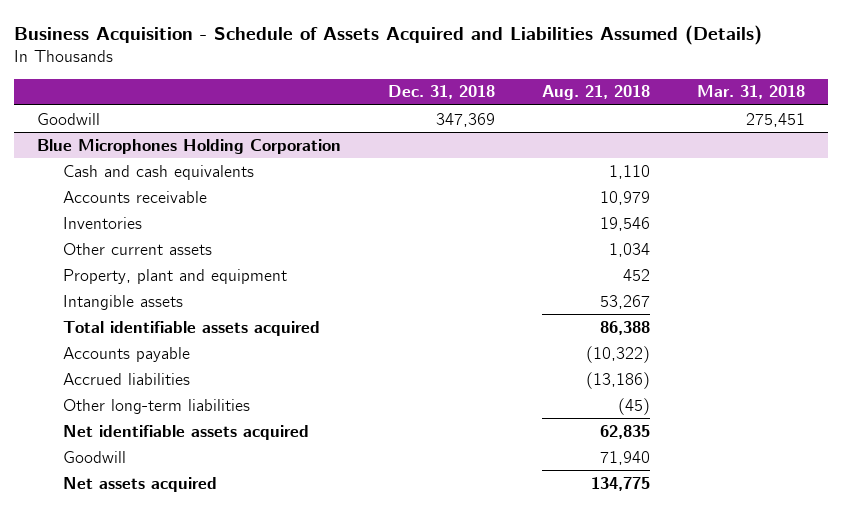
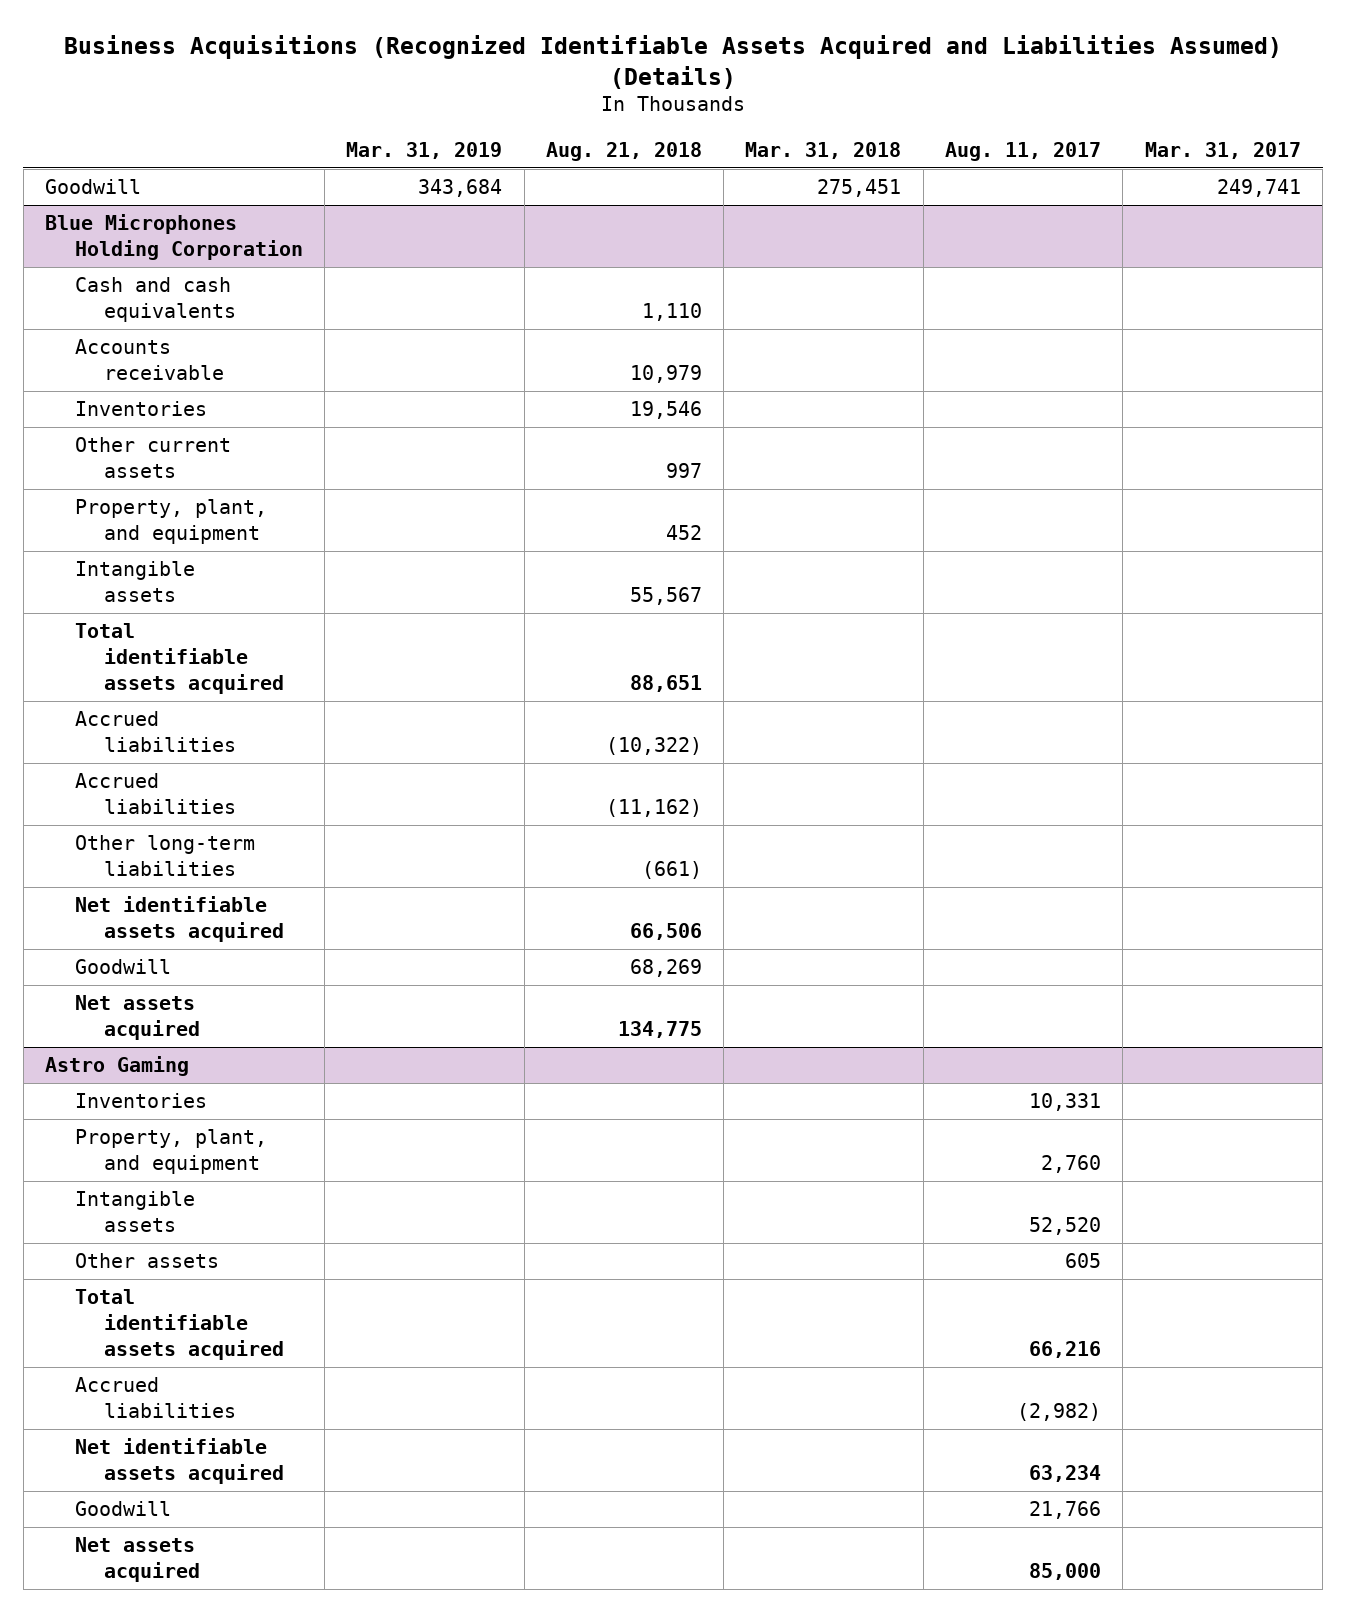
- Business Acquisition - Schedule of Assets Acquired and Liabilities Assumed (Details)
+ Business Acquisitions (Recognized Identifiable Assets Acquired and Liabilities Assumed) (Details)
- | Dec. 31, 2018 | Aug. 21, 2018 | Mar. 31, 2018
+ | Mar. 31, 2019 | Aug. 21, 2018 | Mar. 31, 2018 | Aug. 11, 2017 | Mar. 31, 2017
@ Blue Microphones Holding Corporation
- Other current assets | | 1,034 |
- Property, plant and equipment | | 452 |
- Intangible assets | | 53,267 |
- Total identifiable assets acquired | | 86,388 |
- Accounts payable | | (10,322) |
- Accrued liabilities | | (13,186) |
- Other long-term liabilities | | (45) |
- Net identifiable assets acquired | | 62,835 |
- Goodwill | | 71,940 |
+ Other current assets | | 997 | | |
+ Property, plant, and equipment | | 452 | | |
+ Intangible assets | | 55,567 | | |
+ Total identifiable assets acquired | | 88,651 | | |
+ Accrued liabilities | | (10,322) | | |
+ Accrued liabilities | | (11,162) | | |
+ Other long-term liabilities | | (661) | | |
+ Net identifiable assets acquired | | 66,506 | | |
+ Goodwill | | 68,269 | | |
+ Astro Gaming
+ Inventories | | | | 10,331 |
+ Property, plant, and equipment | | | | 2,760 |
+ Intangible assets | | | | 52,520 |
+ Other assets | | | | 605 |
+ Total identifiable assets acquired | | | | 66,216 |
+ Accrued liabilities | | | | (2,982) |
+ Net identifiable assets acquired | | | | 63,234 |
+ Goodwill | | | | 21,766 |
+ Net assets acquired | | | | 85,000 |

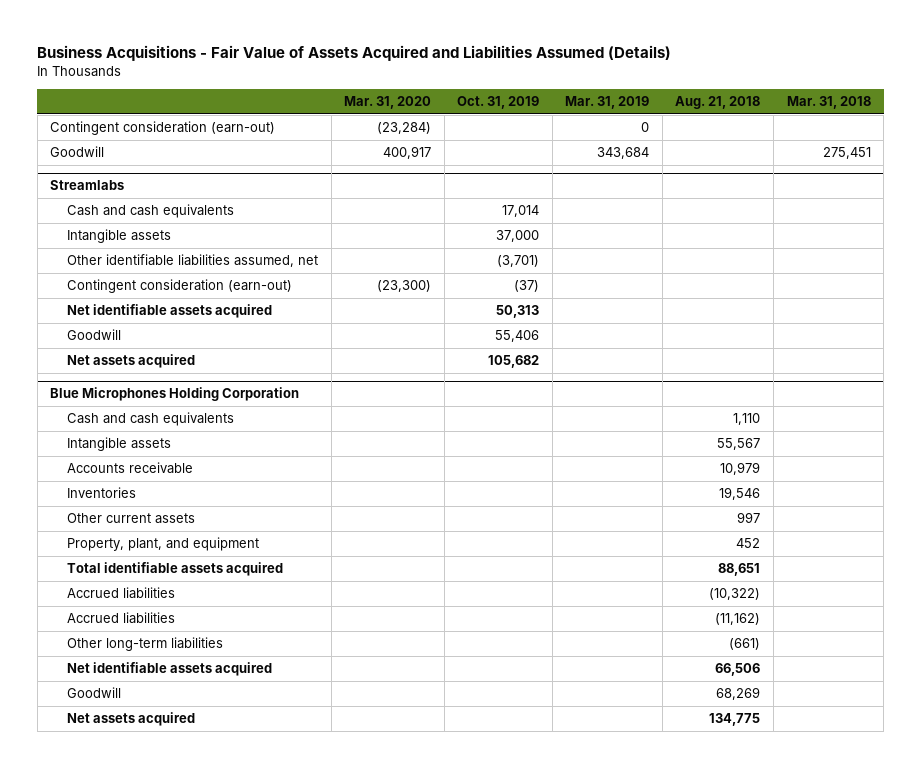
- Business Acquisitions (Recognized Identifiable Assets Acquired and Liabilities Assumed) (Details)
+ Business Acquisitions - Fair Value of Assets Acquired and Liabilities Assumed (Details)
- | Mar. 31, 2019 | Aug. 21, 2018 | Mar. 31, 2018 | Aug. 11, 2017 | Mar. 31, 2017
+ | Mar. 31, 2020 | Oct. 31, 2019 | Mar. 31, 2019 | Aug. 21, 2018 | Mar. 31, 2018
+ Contingent consideration (earn-out) | (23,284) | | 0 | |
+ Streamlabs
+ Cash and cash equivalents | | 17,014 | | |
+ Intangible assets | | 37,000 | | |
+ Other identifiable liabilities assumed, net | | (3,701) | | |
+ Contingent consideration (earn-out) | (23,300) | (37) | | |
+ Net identifiable assets acquired | | 50,313 | | |
+ Goodwill | | 55,406 | | |
+ Net assets acquired | | 105,682 | | |
@ Blue Microphones Holding Corporation
moved up: Intangible assets | | | | 55,567 |
- Astro Gaming
- Inventories | | | | 10,331 |
- Property, plant, and equipment | | | | 2,760 |
- Intangible assets | | | | 52,520 |
- Other assets | | | | 605 |
- Total identifiable assets acquired | | | | 66,216 |
- Accrued liabilities | | | | (2,982) |
- Net identifiable assets acquired | | | | 63,234 |
- Goodwill | | | | 21,766 |
- Net assets acquired | | | | 85,000 |

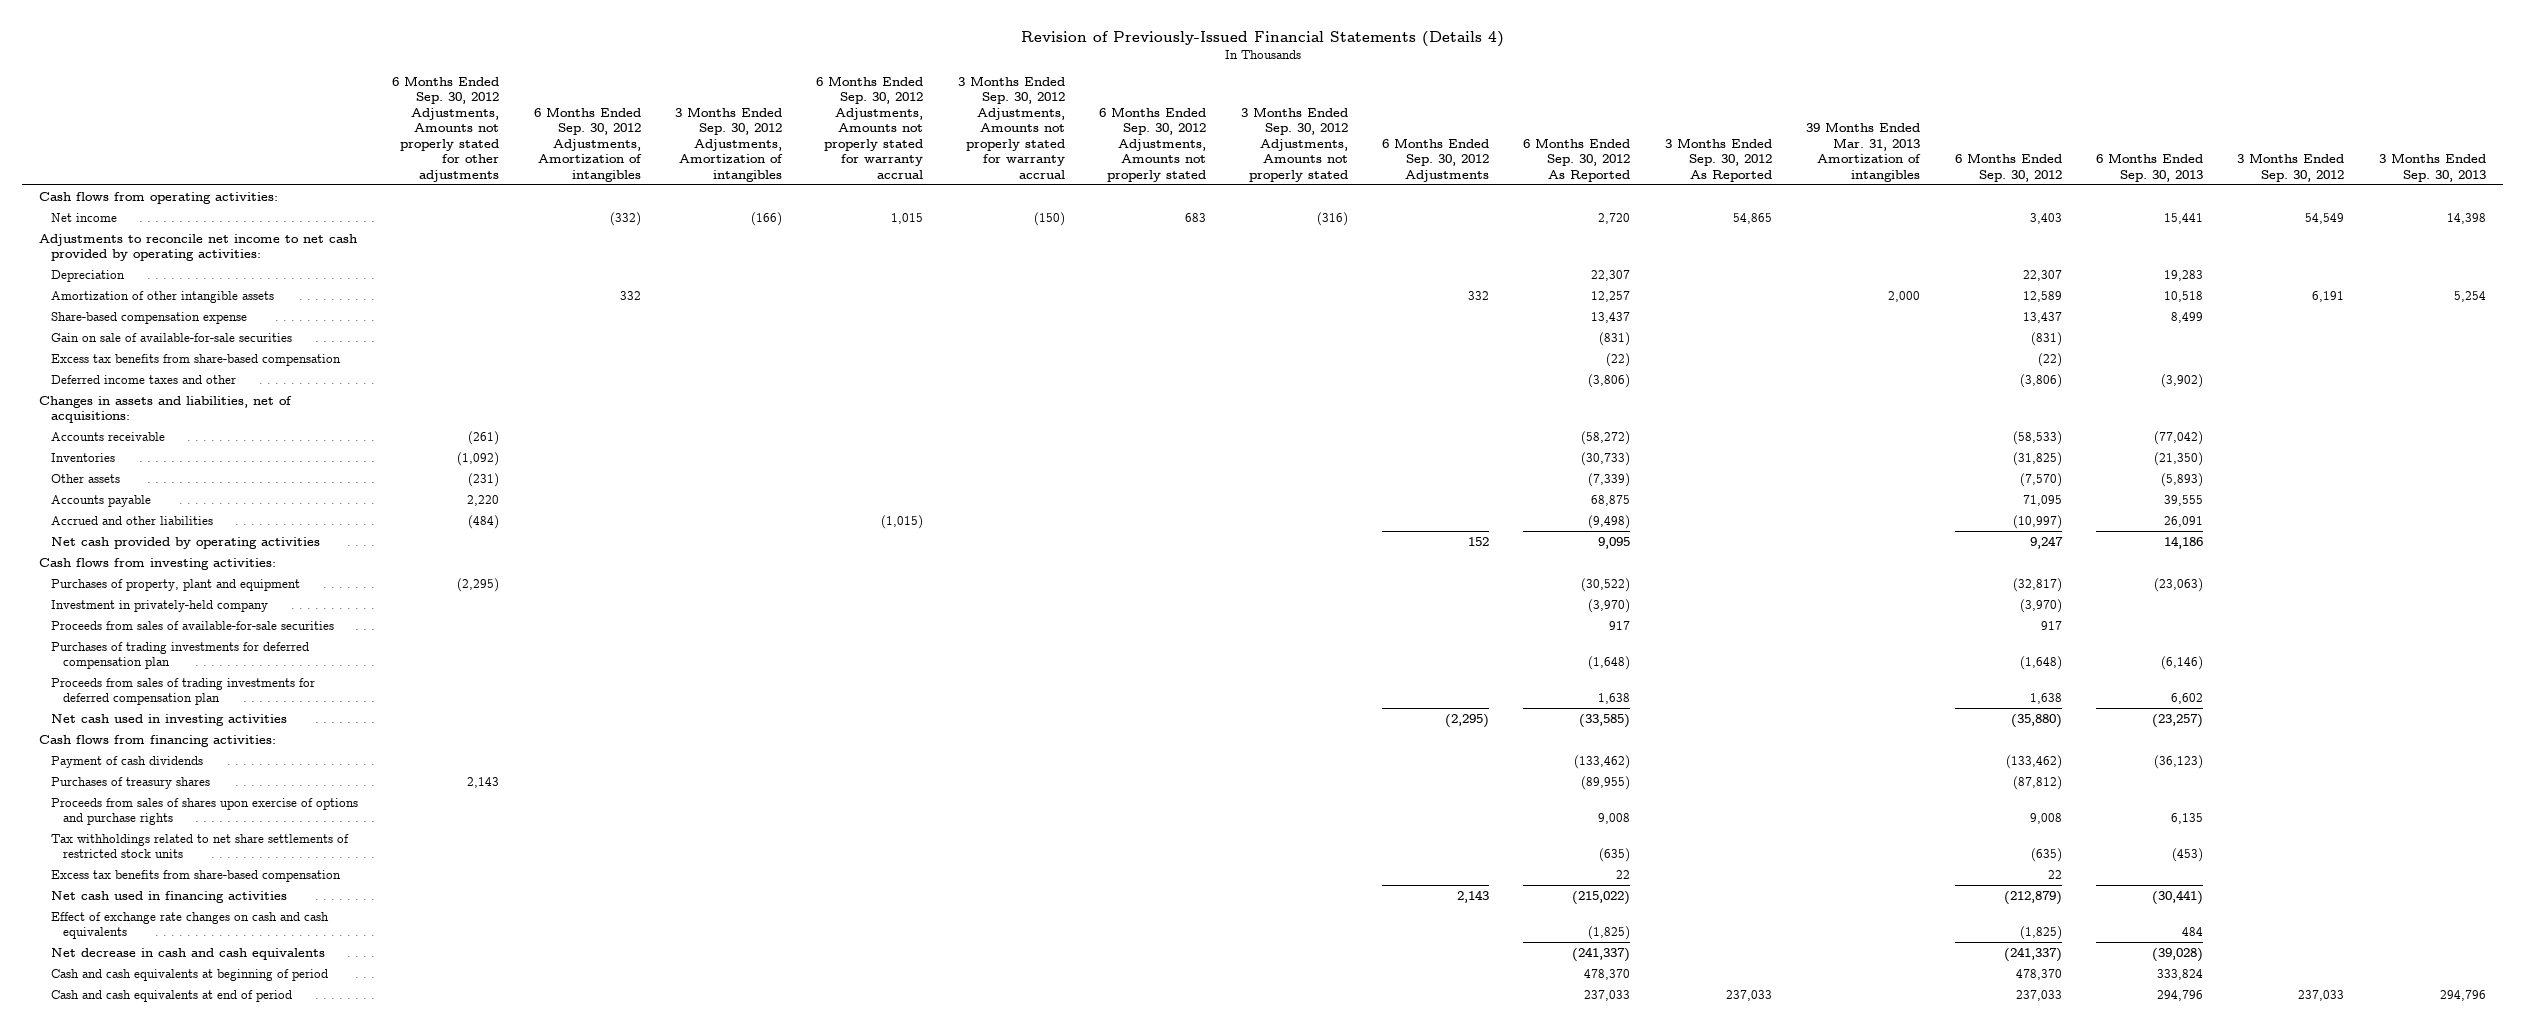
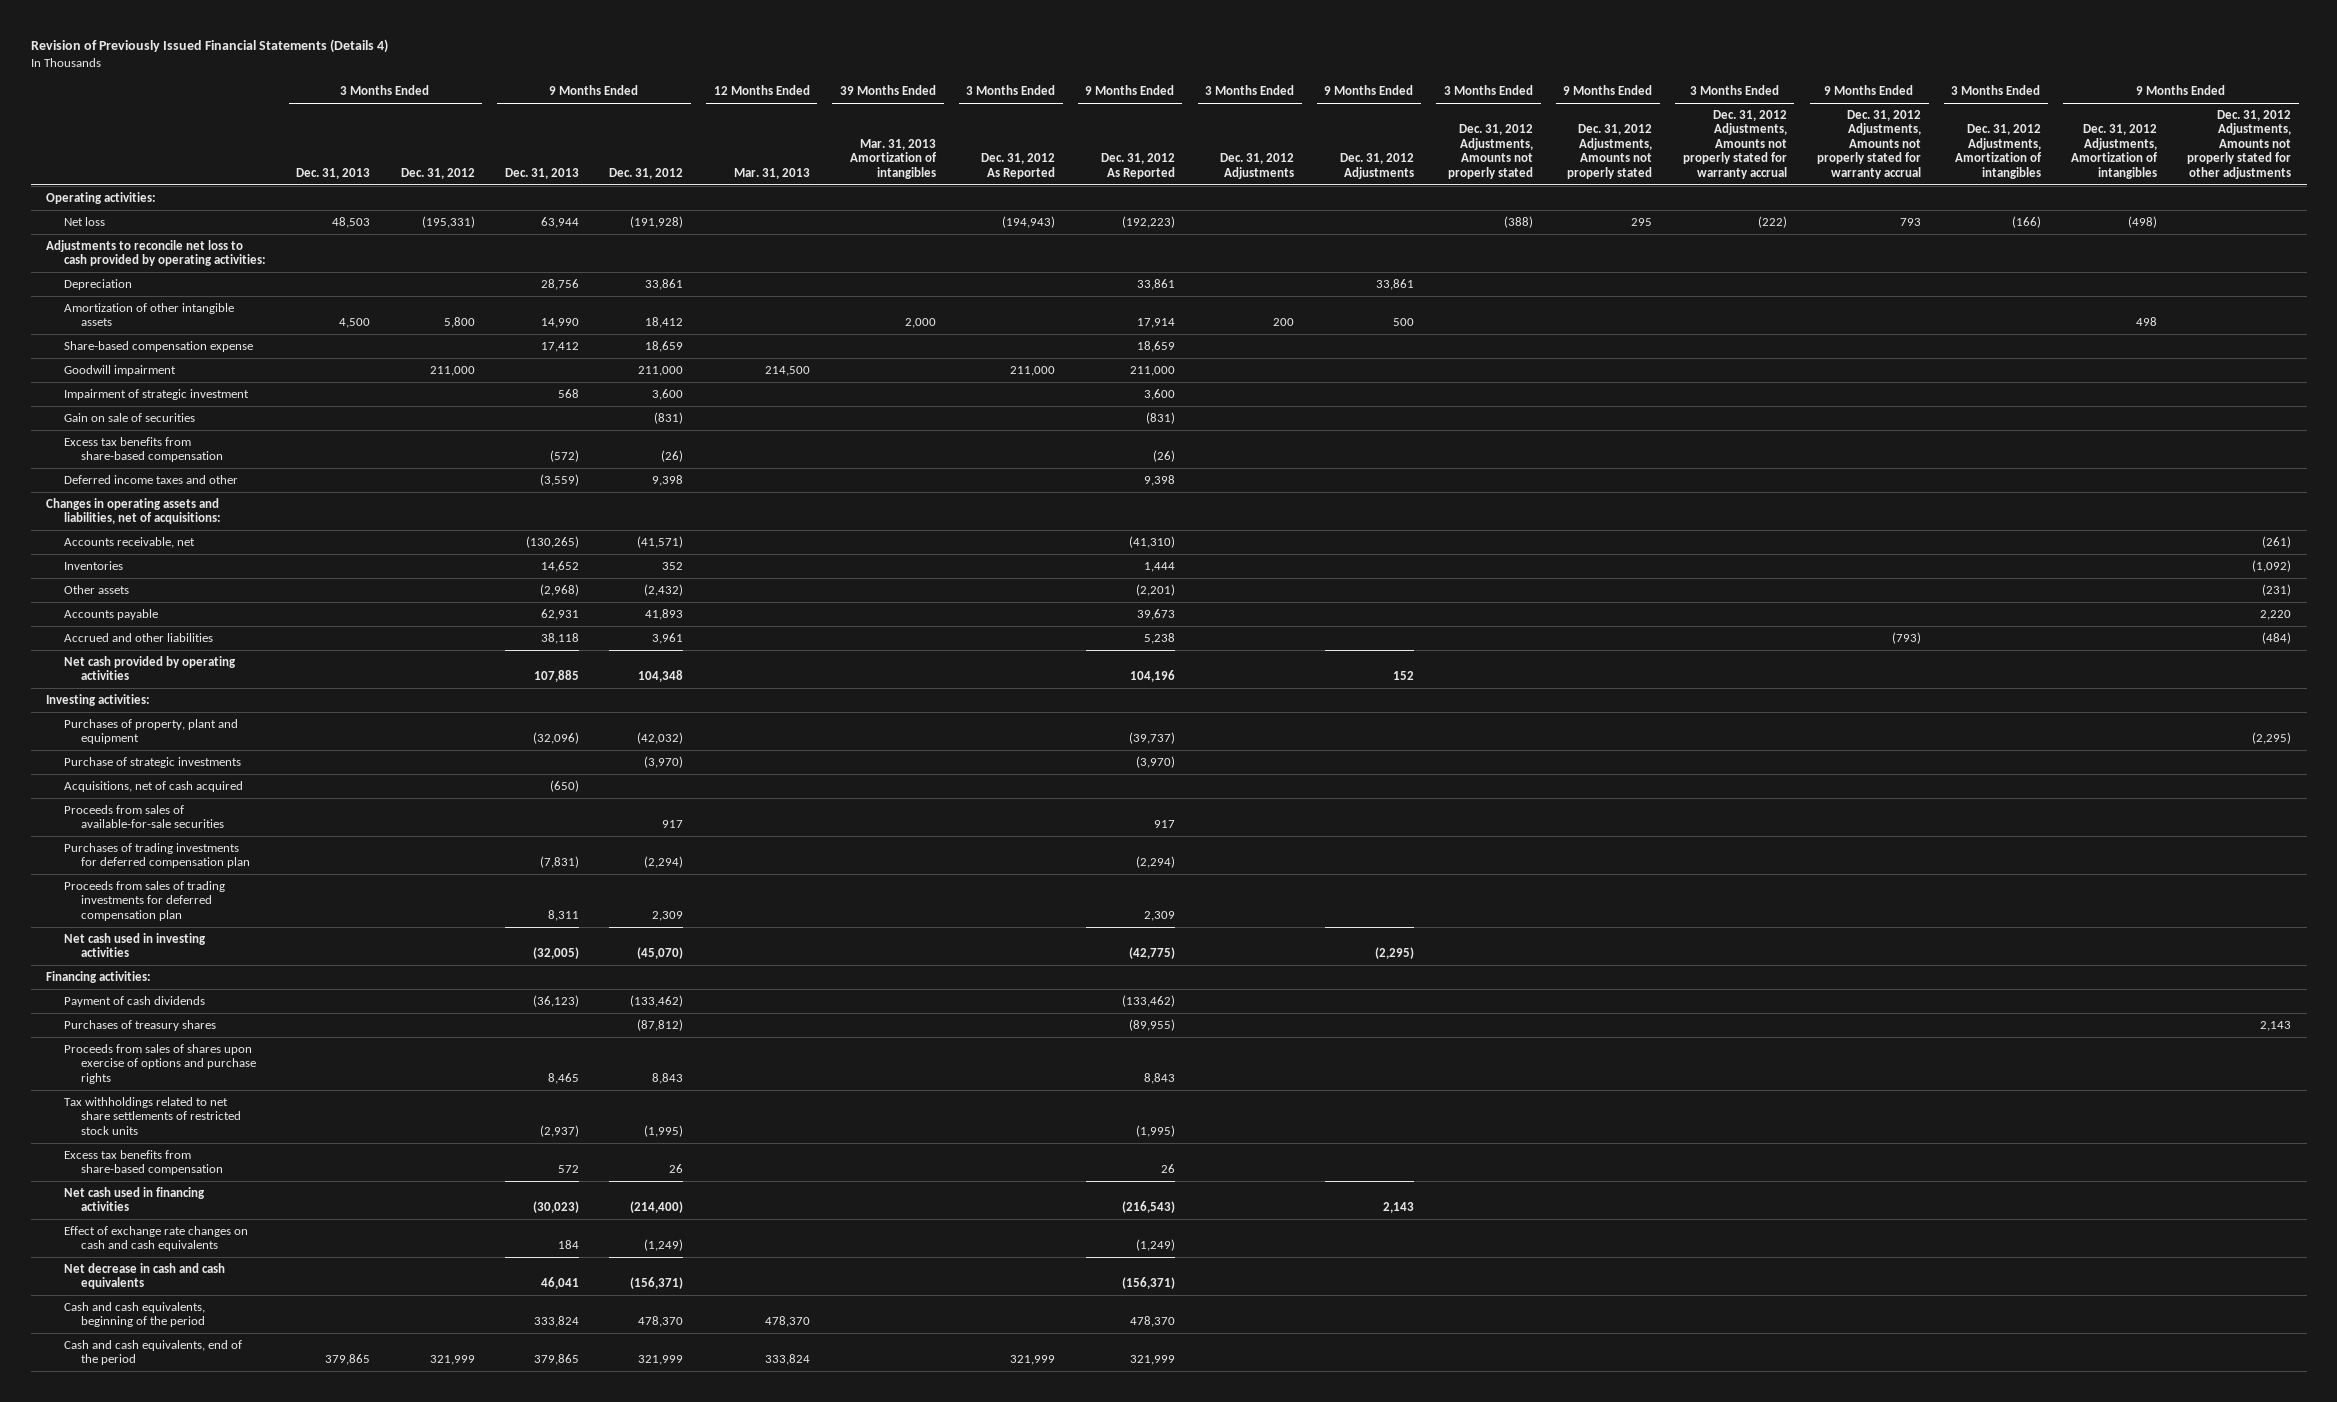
- Revision of Previously-Issued Financial Statements (Details 4)
+ Revision of Previously Issued Financial Statements (Details 4)
- | 6 Months Ended Sep. 30, 2012 Adjustments, Amounts not properly stated for other adjustments | 6 Months Ended Sep. 30, 2012 Adjustments, Amortization of intangibles | 3 Months Ended Sep. 30, 2012 Adjustments, Amortization of intangibles | 6 Months Ended Sep. 30, 2012 Adjustments, Amounts not properly stated for warranty accrual | 3 Months Ended Sep. 30, 2012 Adjustments, Amounts not properly stated for warranty accrual | 6 Months Ended Sep. 30, 2012 Adjustments, Amounts not properly stated | 3 Months Ended Sep. 30, 2012 Adjustments, Amounts not properly stated | 6 Months Ended Sep. 30, 2012 Adjustments | 6 Months Ended Sep. 30, 2012 As Reported | 3 Months Ended Sep. 30, 2012 As Reported | 39 Months Ended Mar. 31, 2013 Amortization of intangibles | 6 Months Ended Sep. 30, 2012 | 6 Months Ended Sep. 30, 2013 | 3 Months Ended Sep. 30, 2012 | 3 Months Ended Sep. 30, 2013
+ | 3 Months Ended Dec. 31, 2013 | 3 Months Ended Dec. 31, 2012 | 9 Months Ended Dec. 31, 2013 | 9 Months Ended Dec. 31, 2012 | 12 Months Ended Mar. 31, 2013 | 39 Months Ended Mar. 31, 2013 Amortization of intangibles | 3 Months Ended Dec. 31, 2012 As Reported | 9 Months Ended Dec. 31, 2012 As Reported | 3 Months Ended Dec. 31, 2012 Adjustments | 9 Months Ended Dec. 31, 2012 Adjustments | 3 Months Ended Dec. 31, 2012 Adjustments, Amounts not properly stated | 9 Months Ended Dec. 31, 2012 Adjustments, Amounts not properly stated | 3 Months Ended Dec. 31, 2012 Adjustments, Amounts not properly stated for warranty accrual | 9 Months Ended Dec. 31, 2012 Adjustments, Amounts not properly stated for warranty accrual | 3 Months Ended Dec. 31, 2012 Adjustments, Amortization of intangibles | 9 Months Ended Dec. 31, 2012 Adjustments, Amortization of intangibles | 9 Months Ended Dec. 31, 2012 Adjustments, Amounts not properly stated for other adjustments
- Cash flows from operating activities:
- Net income | | (332) | (166) | 1,015 | (150) | 683 | (316) | | 2,720 | 54,865 | | 3,403 | 15,441 | 54,549 | 14,398
- Adjustments to reconcile net income to net cash provided by operating activities:
+ Operating activities:
+ Net loss | 48,503 | (195,331) | 63,944 | (191,928) | | | (194,943) | (192,223) | | | (388) | 295 | (222) | 793 | (166) | (498) |
+ Adjustments to reconcile net loss to cash provided by operating activities:
- Gain on sale of available-for-sale securities | | | | | | | | | (831) | | | (831) | | |
+ Goodwill impairment | | 211,000 | | 211,000 | 214,500 | | 211,000 | 211,000 | | | | | | | | |
+ Impairment of strategic investment | | | 568 | 3,600 | | | | 3,600 | | | | | | | | |
+ Gain on sale of securities | | | | (831) | | | | (831) | | | | | | | | |
- Changes in assets and liabilities, net of acquisitions:
- Accounts receivable | (261) | | | | | | | | (58,272) | | | (58,533) | (77,042) | |
+ Changes in operating assets and liabilities, net of acquisitions:
+ Accounts receivable, net | | | (130,265) | (41,571) | | | | (41,310) | | | | | | | | | (261)
- Cash flows from investing activities:
+ Investing activities:
- Investment in privately-held company | | | | | | | | | (3,970) | | | (3,970) | | |
+ Purchase of strategic investments | | | | (3,970) | | | | (3,970) | | | | | | | | |
+ Acquisitions, net of cash acquired | | | (650) | | | | | | | | | | | | | |
- Cash flows from financing activities:
+ Financing activities:
- Cash and cash equivalents at beginning of period | | | | | | | | | 478,370 | | | 478,370 | 333,824 | |
- Cash and cash equivalents at end of period | | | | | | | | | 237,033 | 237,033 | | 237,033 | 294,796 | 237,033 | 294,796
+ Cash and cash equivalents, beginning of the period | | | 333,824 | 478,370 | 478,370 | | | 478,370 | | | | | | | | |
+ Cash and cash equivalents, end of the period | 379,865 | 321,999 | 379,865 | 321,999 | 333,824 | | 321,999 | 321,999 | | | | | | | | |

